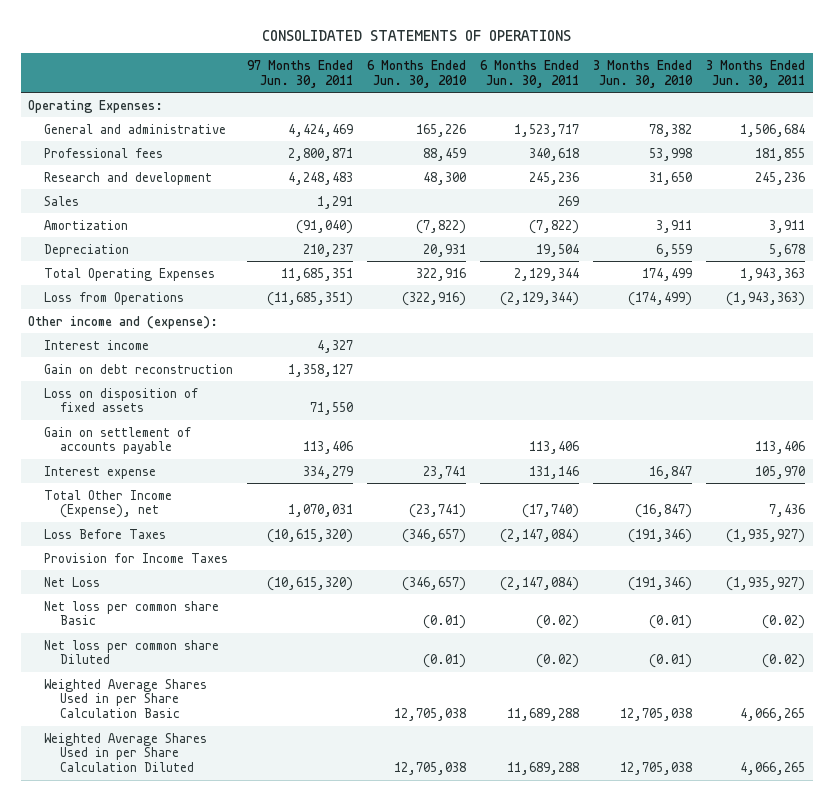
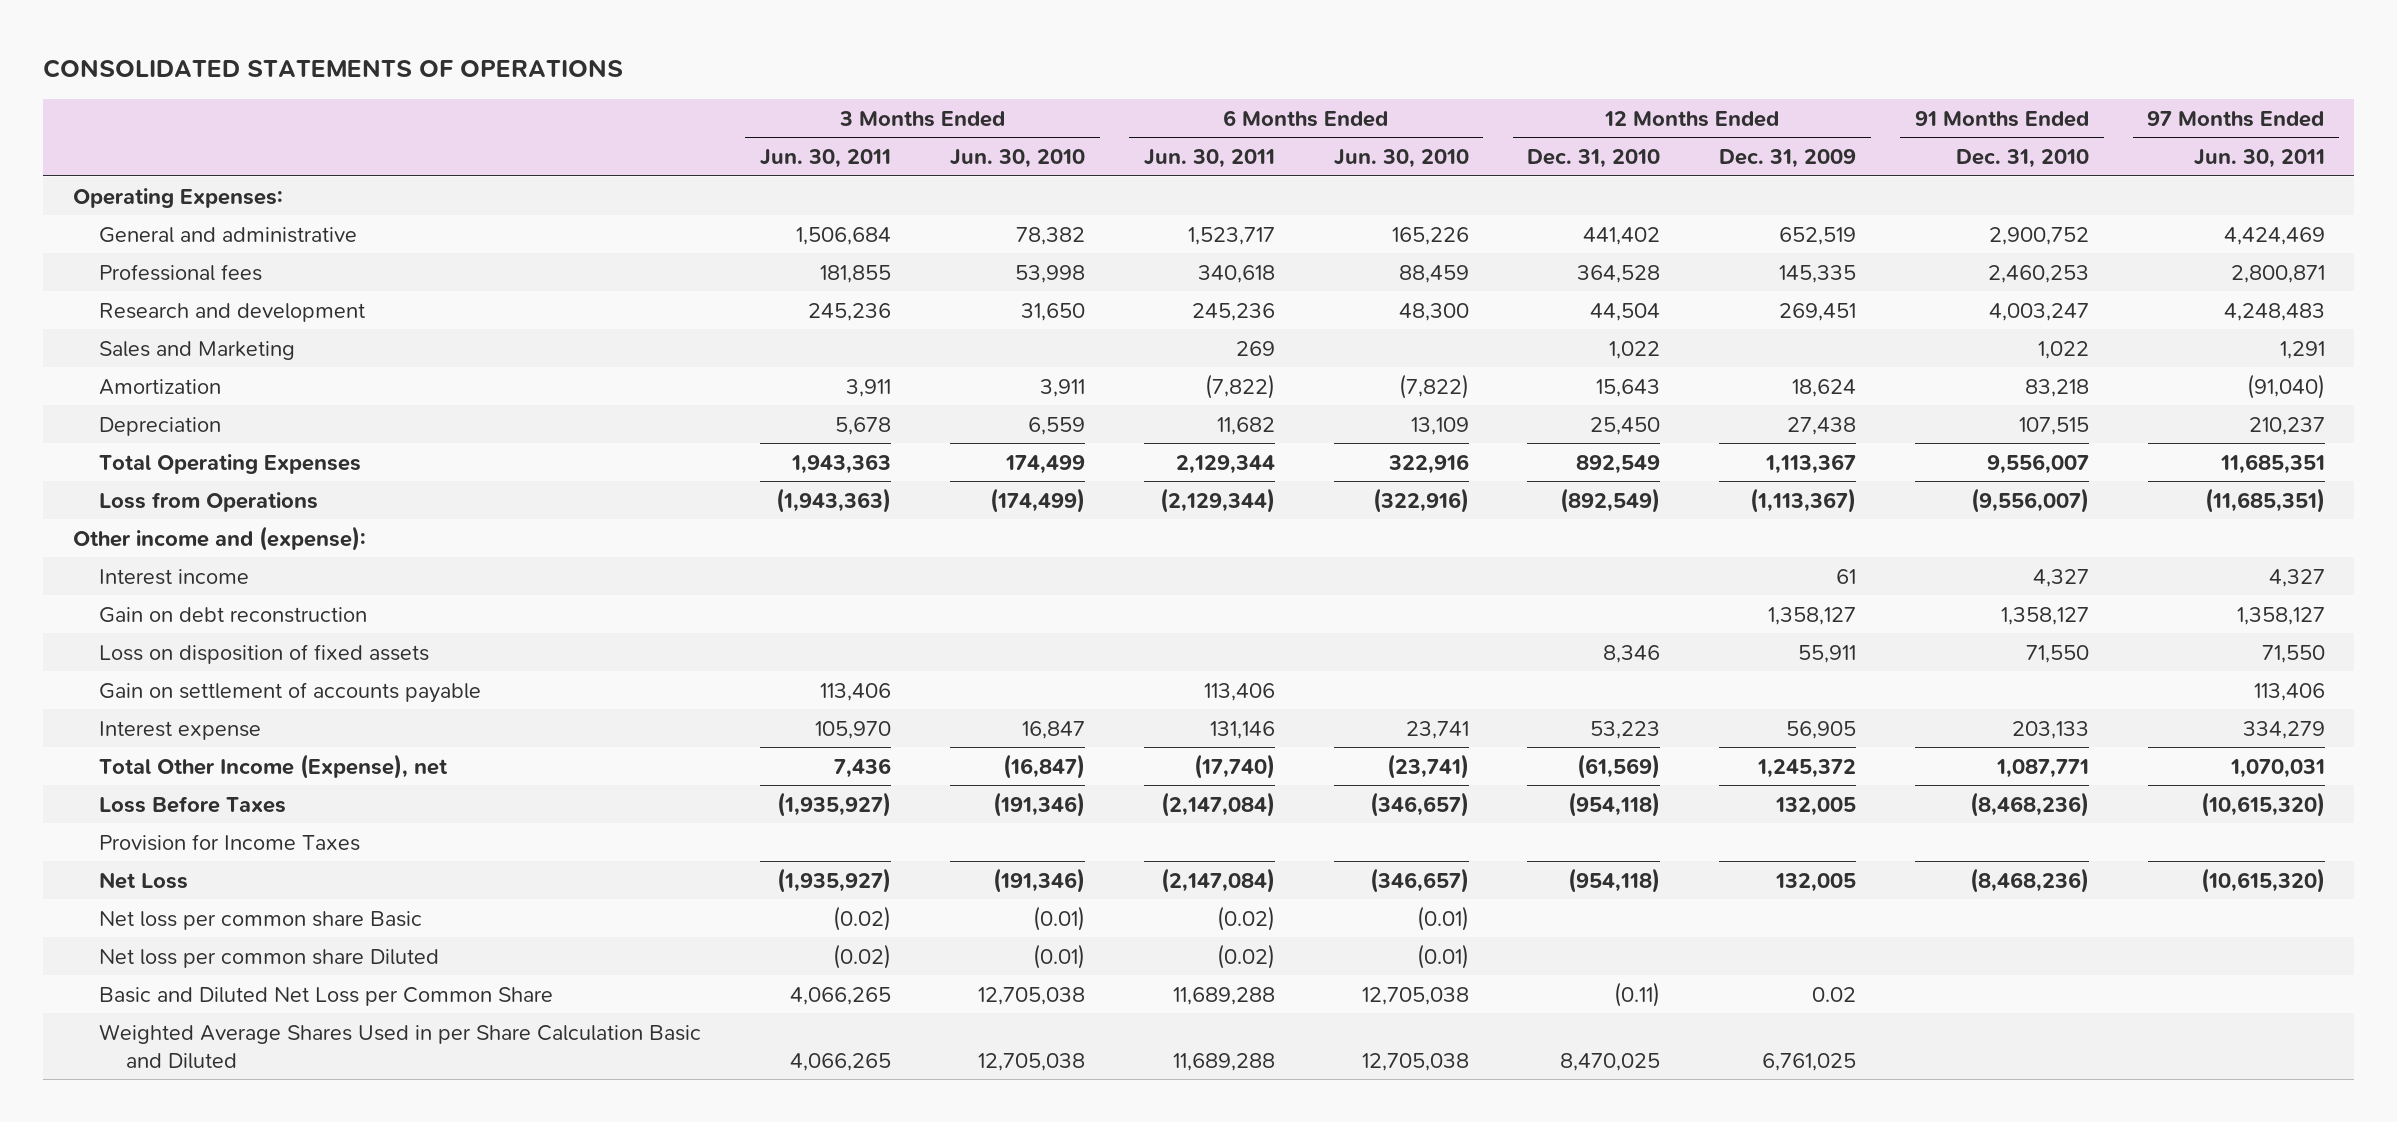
- | 97 Months Ended Jun. 30, 2011 | 6 Months Ended Jun. 30, 2010 | 6 Months Ended Jun. 30, 2011 | 3 Months Ended Jun. 30, 2010 | 3 Months Ended Jun. 30, 2011
+ | 3 Months Ended Jun. 30, 2011 | 3 Months Ended Jun. 30, 2010 | 6 Months Ended Jun. 30, 2011 | 6 Months Ended Jun. 30, 2010 | 12 Months Ended Dec. 31, 2010 | 12 Months Ended Dec. 31, 2009 | 91 Months Ended Dec. 31, 2010 | 97 Months Ended Jun. 30, 2011
- Sales | 1,291 | | 269 | |
+ Sales and Marketing | | | 269 | | 1,022 | | 1,022 | 1,291
- Depreciation | 210,237 | 20,931 | 19,504 | 6,559 | 5,678
+ Depreciation | 5,678 | 6,559 | 11,682 | 13,109 | 25,450 | 27,438 | 107,515 | 210,237
- Weighted Average Shares Used in per Share Calculation Basic | | 12,705,038 | 11,689,288 | 12,705,038 | 4,066,265
- Weighted Average Shares Used in per Share Calculation Diluted | | 12,705,038 | 11,689,288 | 12,705,038 | 4,066,265
+ Basic and Diluted Net Loss per Common Share | 4,066,265 | 12,705,038 | 11,689,288 | 12,705,038 | (0.11) | 0.02 | |
+ Weighted Average Shares Used in per Share Calculation Basic and Diluted | 4,066,265 | 12,705,038 | 11,689,288 | 12,705,038 | 8,470,025 | 6,761,025 | |

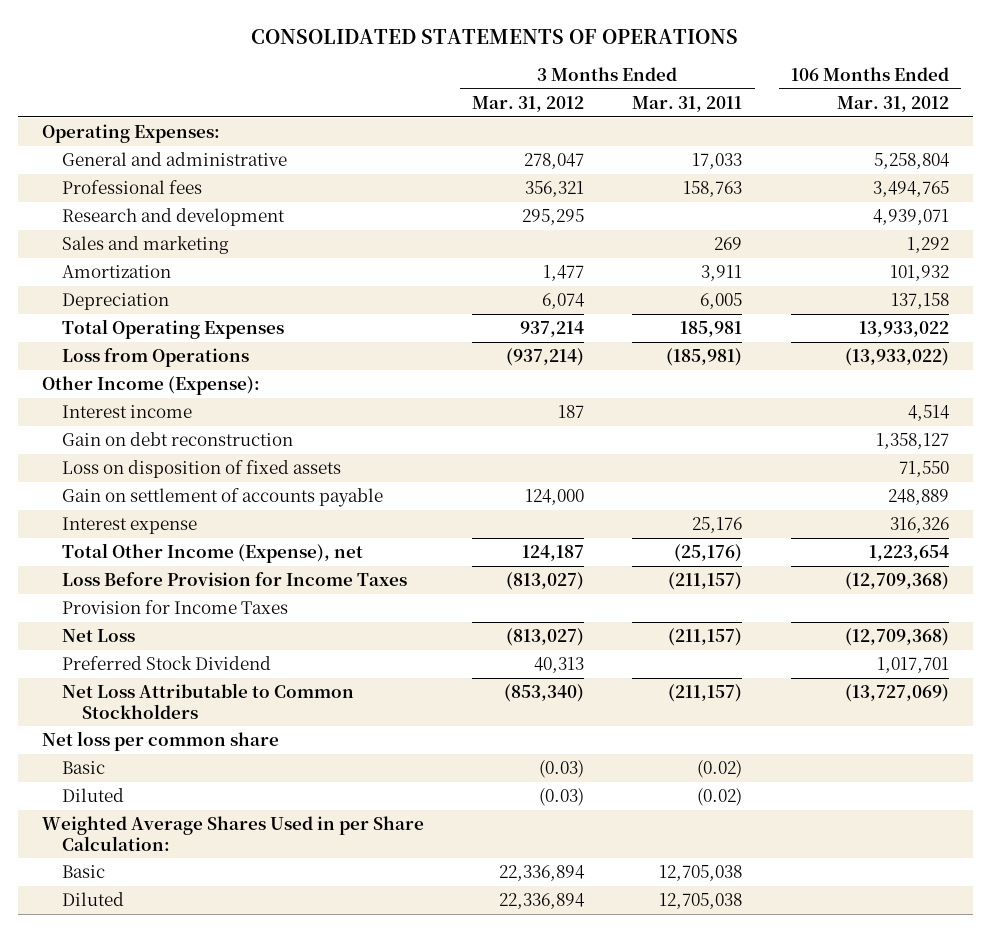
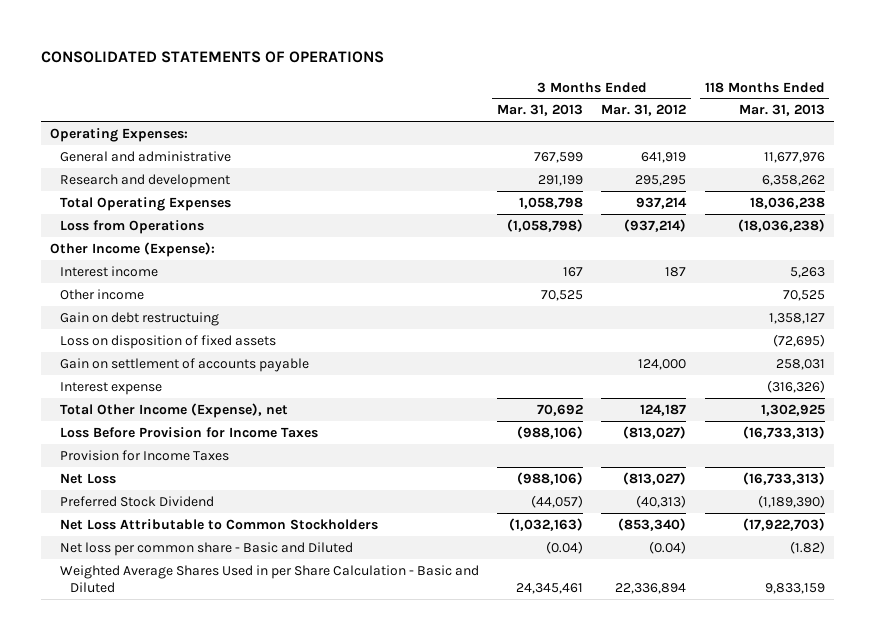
- | 3 Months Ended Mar. 31, 2012 | 3 Months Ended Mar. 31, 2011 | 106 Months Ended Mar. 31, 2012
+ | 3 Months Ended Mar. 31, 2013 | 3 Months Ended Mar. 31, 2012 | 118 Months Ended Mar. 31, 2013
- General and administrative | 278,047 | 17,033 | 5,258,804
- Professional fees | 356,321 | 158,763 | 3,494,765
+ General and administrative | 767,599 | 641,919 | 11,677,976
- Sales and marketing | | 269 | 1,292
- Amortization | 1,477 | 3,911 | 101,932
- Depreciation | 6,074 | 6,005 | 137,158
- Gain on debt reconstruction | | | 1,358,127
+ Other income | 70,525 | | 70,525
+ Gain on debt restructuing | | | 1,358,127
- Preferred Stock Dividend | 40,313 | | 1,017,701
+ Preferred Stock Dividend | (44,057) | (40,313) | (1,189,390)
- Net loss per common share
- Basic | (0.03) | (0.02) |
- Diluted | (0.03) | (0.02) |
- Weighted Average Shares Used in per Share Calculation:
- Basic | 22,336,894 | 12,705,038 |
- Diluted | 22,336,894 | 12,705,038 |
+ Net loss per common share - Basic and Diluted | (0.04) | (0.04) | (1.82)
+ Weighted Average Shares Used in per Share Calculation - Basic and Diluted | 24,345,461 | 22,336,894 | 9,833,159

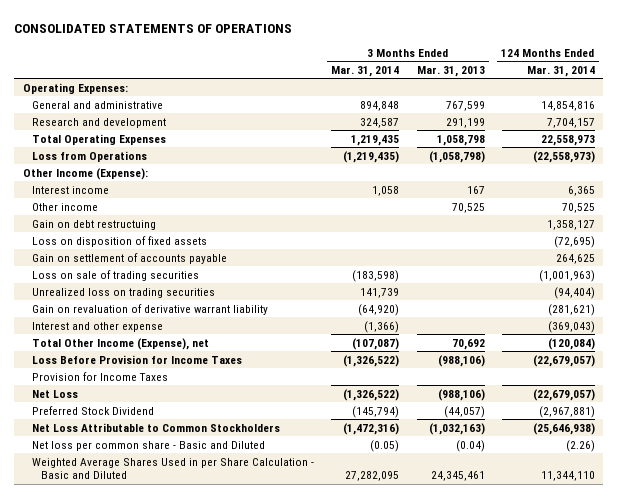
- | 3 Months Ended Mar. 31, 2013 | 3 Months Ended Mar. 31, 2012 | 118 Months Ended Mar. 31, 2013
+ | 3 Months Ended Mar. 31, 2014 | 3 Months Ended Mar. 31, 2013 | 124 Months Ended Mar. 31, 2014
- Interest expense | | | (316,326)
+ Loss on sale of trading securities | (183,598) | | (1,001,963)
+ Unrealized loss on trading securities | 141,739 | | (94,404)
+ Gain on revaluation of derivative warrant liability | (64,920) | | (281,621)
+ Interest and other expense | (1,366) | | (369,043)

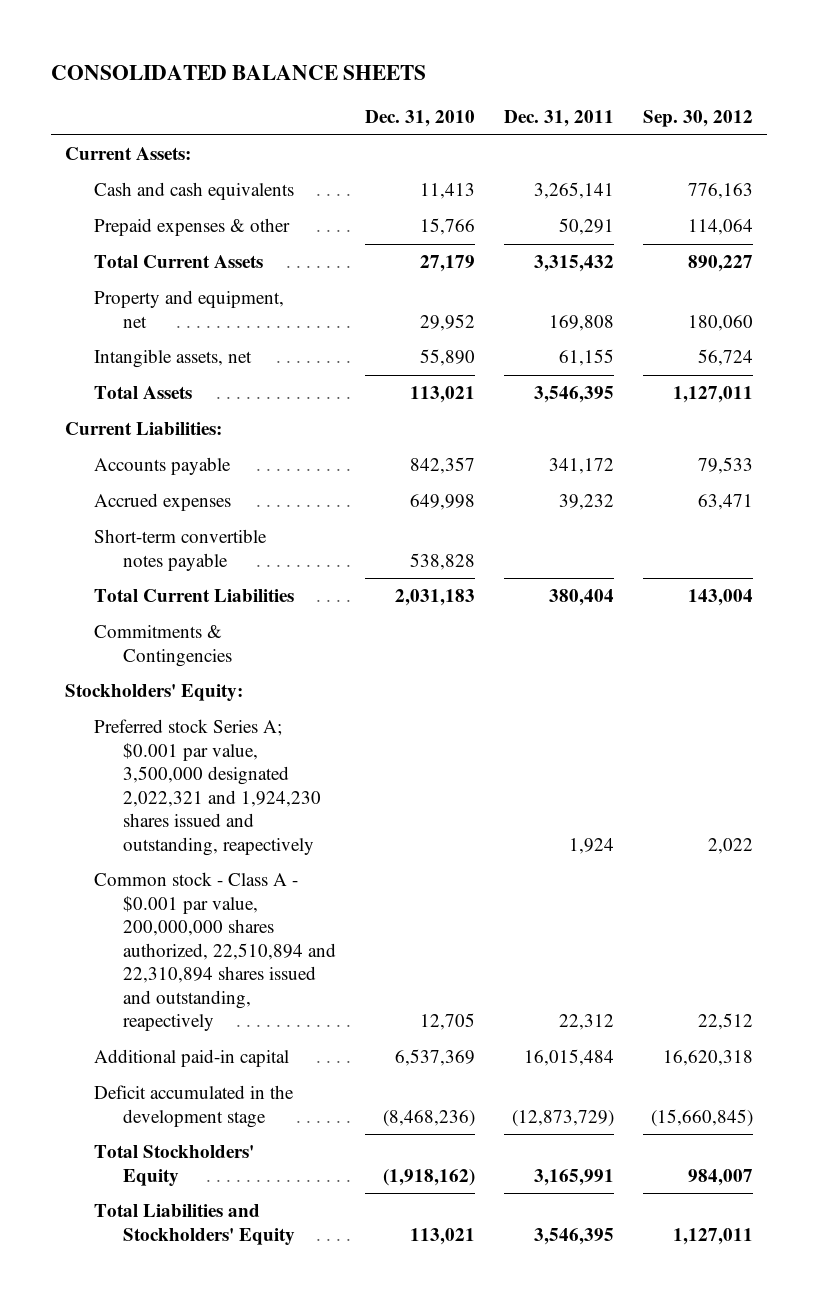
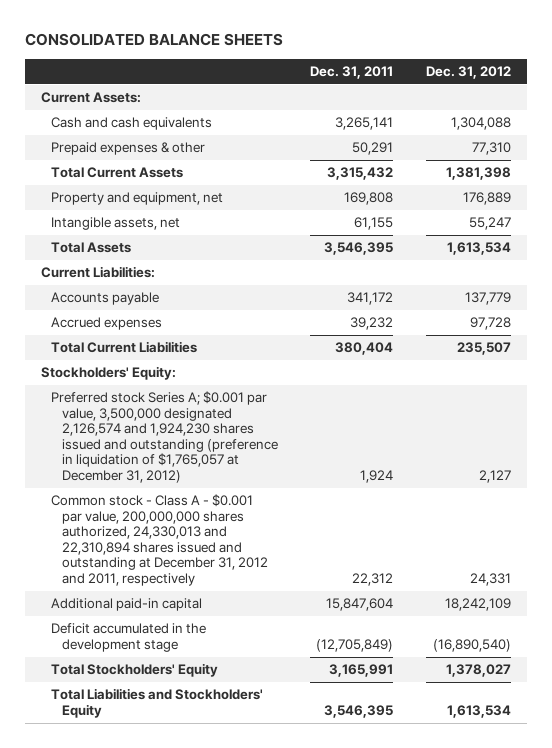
- | Dec. 31, 2010 | Dec. 31, 2011 | Sep. 30, 2012
+ | Dec. 31, 2011 | Dec. 31, 2012
- Short-term convertible notes payable | 538,828 | |
- Commitments & Contingencies
- Preferred stock Series A; $0.001 par value, 3,500,000 designated 2,022,321 and 1,924,230 shares issued and outstanding, reapectively | | 1,924 | 2,022
- Common stock - Class A - $0.001 par value, 200,000,000 shares authorized, 22,510,894 and 22,310,894 shares issued and outstanding, reapectively | 12,705 | 22,312 | 22,512
- Additional paid-in capital | 6,537,369 | 16,015,484 | 16,620,318
- Deficit accumulated in the development stage | (8,468,236) | (12,873,729) | (15,660,845)
+ Preferred stock Series A; $0.001 par value, 3,500,000 designated 2,126,574 and 1,924,230 shares issued and outstanding (preference in liquidation of $1,765,057 at December 31, 2012) | 1,924 | 2,127
+ Common stock - Class A - $0.001 par value, 200,000,000 shares authorized, 24,330,013 and 22,310,894 shares issued and outstanding at December 31, 2012 and 2011, respectively | 22,312 | 24,331
+ Additional paid-in capital | 15,847,604 | 18,242,109
+ Deficit accumulated in the development stage | (12,705,849) | (16,890,540)

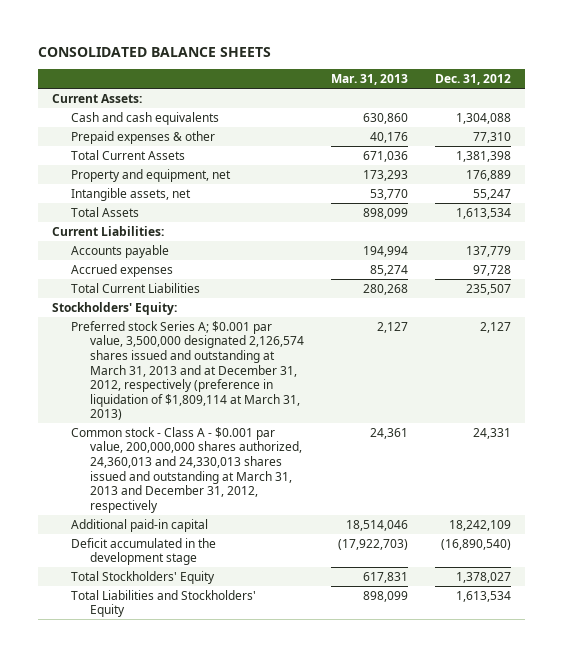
- | Dec. 31, 2011 | Dec. 31, 2012
+ | Mar. 31, 2013 | Dec. 31, 2012
- Preferred stock Series A; $0.001 par value, 3,500,000 designated 2,126,574 and 1,924,230 shares issued and outstanding (preference in liquidation of $1,765,057 at December 31, 2012) | 1,924 | 2,127
- Common stock - Class A - $0.001 par value, 200,000,000 shares authorized, 24,330,013 and 22,310,894 shares issued and outstanding at December 31, 2012 and 2011, respectively | 22,312 | 24,331
+ Preferred stock Series A; $0.001 par value, 3,500,000 designated 2,126,574 shares issued and outstanding at March 31, 2013 and at December 31, 2012, respectively (preference in liquidation of $1,809,114 at March 31, 2013) | 2,127 | 2,127
+ Common stock - Class A - $0.001 par value, 200,000,000 shares authorized, 24,360,013 and 24,330,013 shares issued and outstanding at March 31, 2013 and December 31, 2012, respectively | 24,361 | 24,331

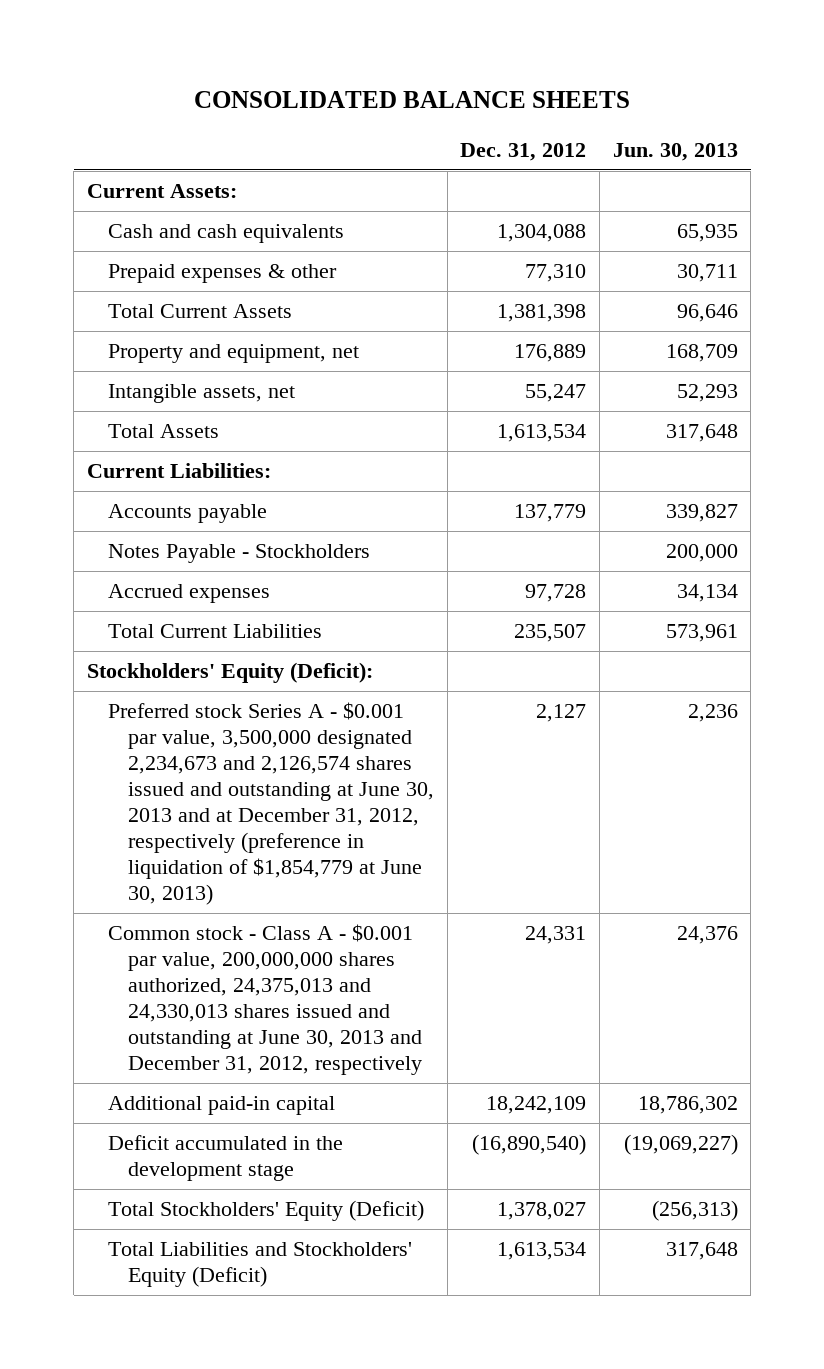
- | Mar. 31, 2013 | Dec. 31, 2012
+ | Dec. 31, 2012 | Jun. 30, 2013
+ Notes Payable - Stockholders | | 200,000
- Stockholders' Equity:
- Preferred stock Series A; $0.001 par value, 3,500,000 designated 2,126,574 shares issued and outstanding at March 31, 2013 and at December 31, 2012, respectively (preference in liquidation of $1,809,114 at March 31, 2013) | 2,127 | 2,127
- Common stock - Class A - $0.001 par value, 200,000,000 shares authorized, 24,360,013 and 24,330,013 shares issued and outstanding at March 31, 2013 and December 31, 2012, respectively | 24,361 | 24,331
+ Stockholders' Equity (Deficit):
+ Preferred stock Series A - $0.001 par value, 3,500,000 designated 2,234,673 and 2,126,574 shares issued and outstanding at June 30, 2013 and at December 31, 2012, respectively (preference in liquidation of $1,854,779 at June 30, 2013) | 2,127 | 2,236
+ Common stock - Class A - $0.001 par value, 200,000,000 shares authorized, 24,375,013 and 24,330,013 shares issued and outstanding at June 30, 2013 and December 31, 2012, respectively | 24,331 | 24,376
- Total Stockholders' Equity | 617,831 | 1,378,027
- Total Liabilities and Stockholders' Equity | 898,099 | 1,613,534
+ Total Stockholders' Equity (Deficit) | 1,378,027 | (256,313)
+ Total Liabilities and Stockholders' Equity (Deficit) | 1,613,534 | 317,648

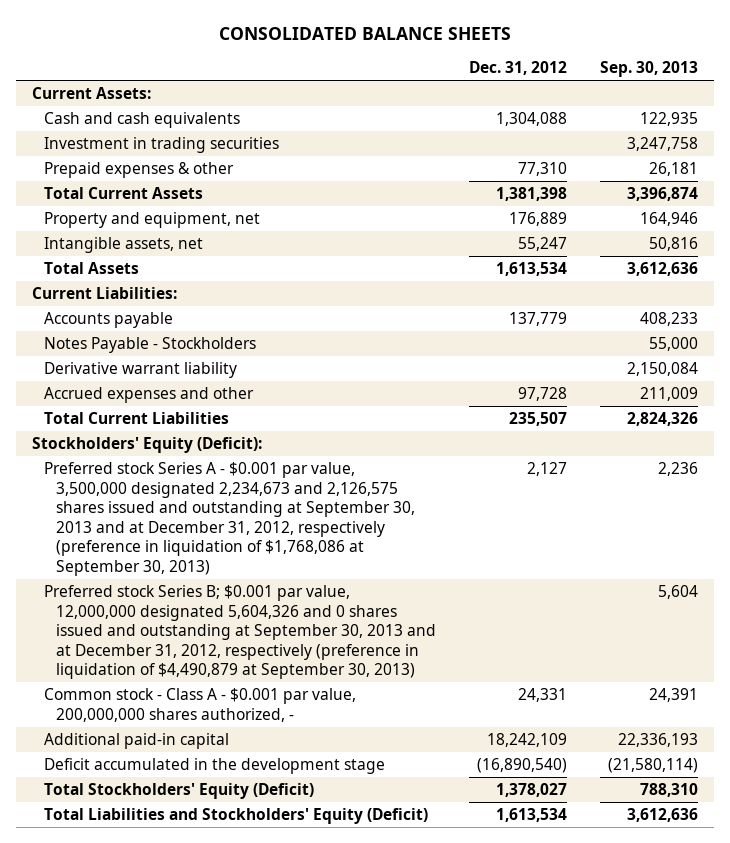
- | Dec. 31, 2012 | Jun. 30, 2013
+ | Dec. 31, 2012 | Sep. 30, 2013
+ Investment in trading securities | | 3,247,758
- Accrued expenses | 97,728 | 34,134
+ Derivative warrant liability | | 2,150,084
+ Accrued expenses and other | 97,728 | 211,009
- Preferred stock Series A - $0.001 par value, 3,500,000 designated 2,234,673 and 2,126,574 shares issued and outstanding at June 30, 2013 and at December 31, 2012, respectively (preference in liquidation of $1,854,779 at June 30, 2013) | 2,127 | 2,236
- Common stock - Class A - $0.001 par value, 200,000,000 shares authorized, 24,375,013 and 24,330,013 shares issued and outstanding at June 30, 2013 and December 31, 2012, respectively | 24,331 | 24,376
+ Preferred stock Series A - $0.001 par value, 3,500,000 designated 2,234,673 and 2,126,575 shares issued and outstanding at September 30, 2013 and at December 31, 2012, respectively (preference in liquidation of $1,768,086 at September 30, 2013) | 2,127 | 2,236
+ Preferred stock Series B; $0.001 par value, 12,000,000 designated 5,604,326 and 0 shares issued and outstanding at September 30, 2013 and at December 31, 2012, respectively (preference in liquidation of $4,490,879 at September 30, 2013) | | 5,604
+ Common stock - Class A - $0.001 par value, 200,000,000 shares authorized, - | 24,331 | 24,391

